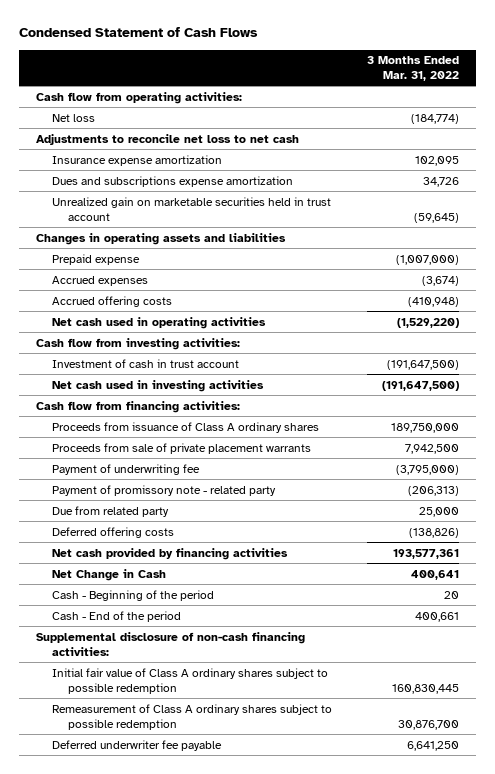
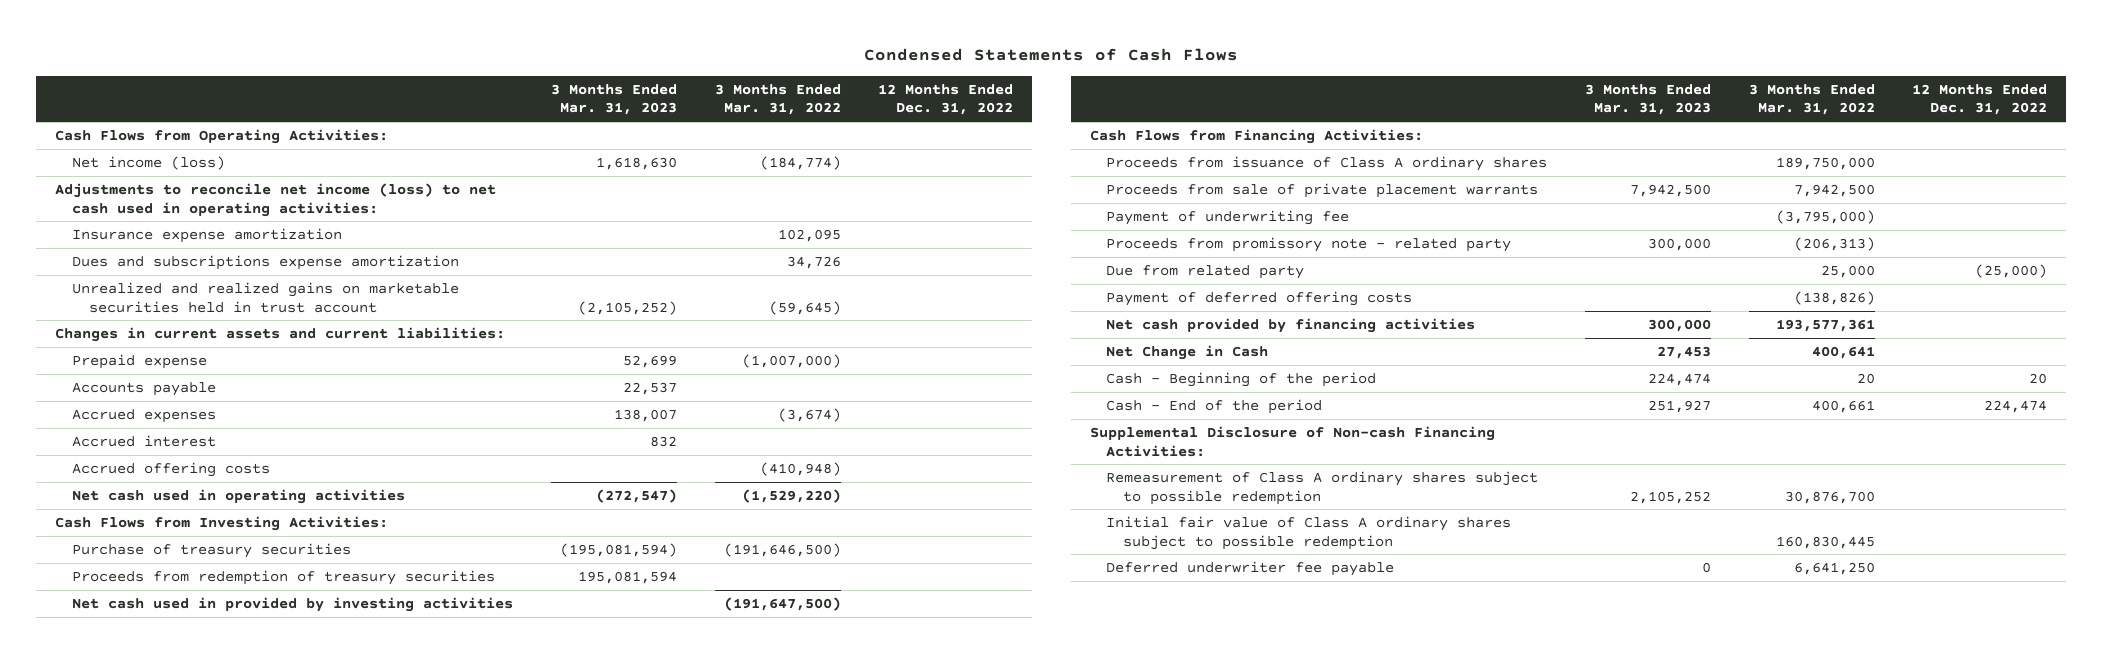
- Condensed Statement of Cash Flows
+ Condensed Statements of Cash Flows
- | 3 Months Ended Mar. 31, 2022
+ | 3 Months Ended Mar. 31, 2023 | 3 Months Ended Mar. 31, 2022 | 12 Months Ended Dec. 31, 2022
- Cash flow from operating activities:
- Net loss | (184,774)
- Adjustments to reconcile net loss to net cash
+ Cash Flows from Operating Activities:
+ Net income (loss) | 1,618,630 | (184,774) |
+ Adjustments to reconcile net income (loss) to net cash used in operating activities:
- Unrealized gain on marketable securities held in trust account | (59,645)
- Changes in operating assets and liabilities
+ Unrealized and realized gains on marketable securities held in trust account | (2,105,252) | (59,645) |
+ Changes in current assets and current liabilities:
+ Accounts payable | 22,537 | |
+ Accrued interest | 832 | |
- Cash flow from investing activities:
- Investment of cash in trust account | (191,647,500)
- Net cash used in investing activities | (191,647,500)
- Cash flow from financing activities:
+ Cash Flows from Investing Activities:
+ Purchase of treasury securities | (195,081,594) | (191,646,500) |
+ Proceeds from redemption of treasury securities | 195,081,594 | |
+ Net cash used in provided by investing activities | | (191,647,500) |
+ Cash Flows from Financing Activities:
- Payment of promissory note - related party | (206,313)
+ Proceeds from promissory note - related party | 300,000 | (206,313) |
- Deferred offering costs | (138,826)
+ Payment of deferred offering costs | | (138,826) |
- Supplemental disclosure of non-cash financing activities:
+ Supplemental Disclosure of Non-cash Financing Activities:
moved down: Initial fair value of Class A ordinary shares subject to possible redemption | | 160,830,445 |

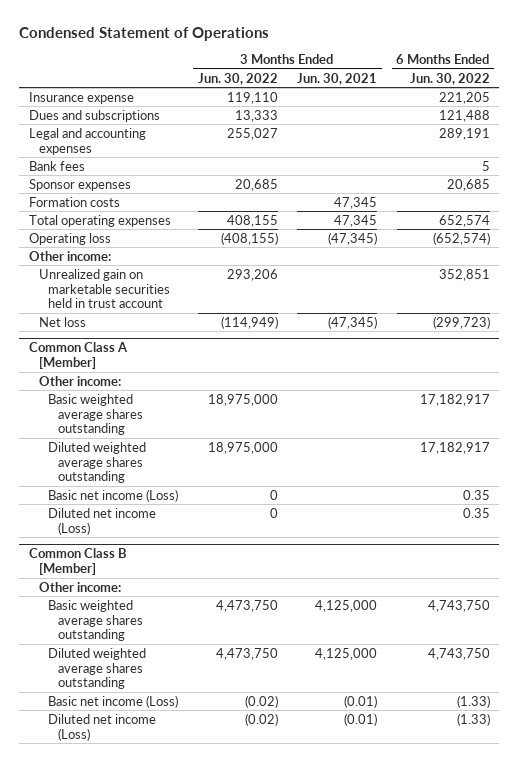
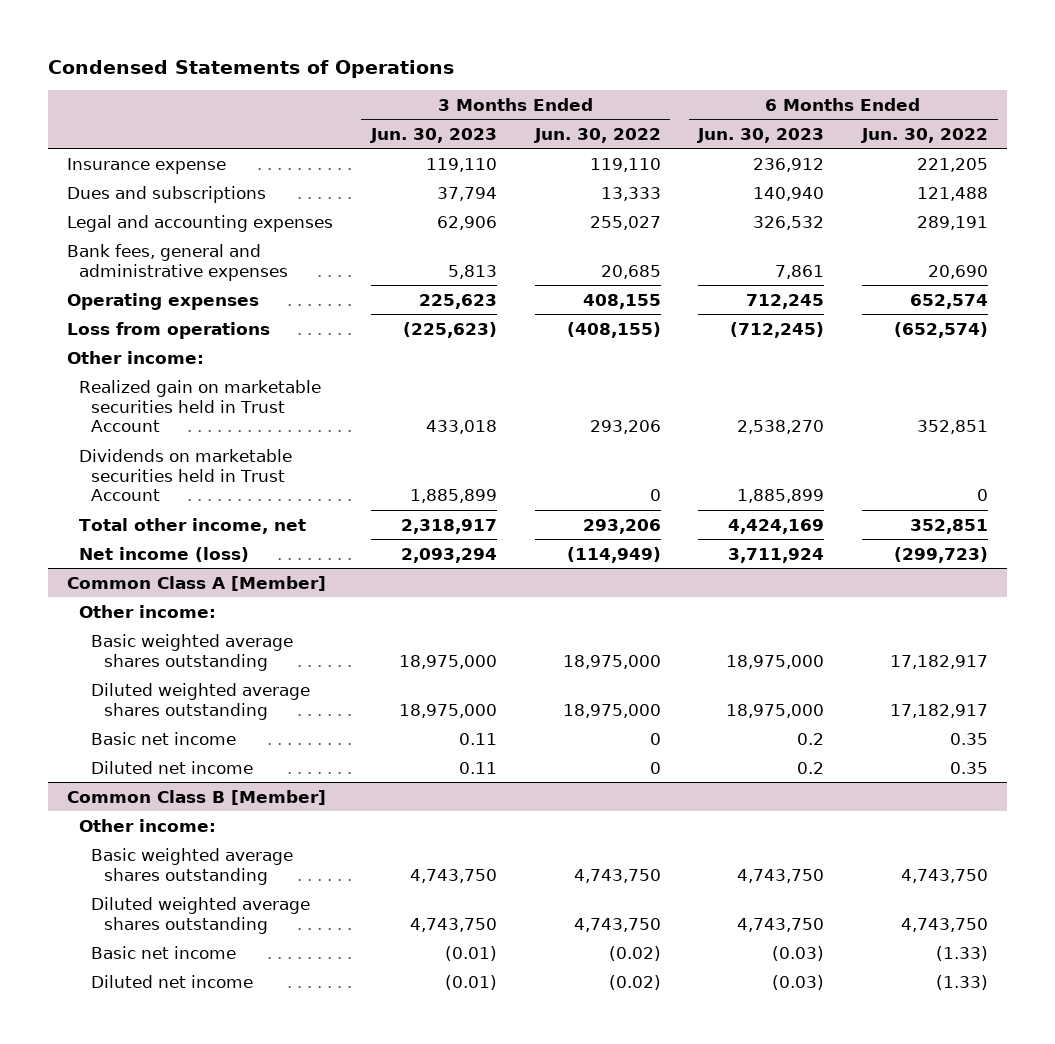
- Condensed Statement of Operations
+ Condensed Statements of Operations
- | 3 Months Ended Jun. 30, 2022 | 3 Months Ended Jun. 30, 2021 | 6 Months Ended Jun. 30, 2022
+ | 3 Months Ended Jun. 30, 2023 | 3 Months Ended Jun. 30, 2022 | 6 Months Ended Jun. 30, 2023 | 6 Months Ended Jun. 30, 2022
- Bank fees | | | 5
- Sponsor expenses | 20,685 | | 20,685
- Formation costs | | 47,345 |
- Total operating expenses | 408,155 | 47,345 | 652,574
- Operating loss | (408,155) | (47,345) | (652,574)
+ Bank fees, general and administrative expenses | 5,813 | 20,685 | 7,861 | 20,690
+ Operating expenses | 225,623 | 408,155 | 712,245 | 652,574
+ Loss from operations | (225,623) | (408,155) | (712,245) | (652,574)
- Unrealized gain on marketable securities held in trust account | 293,206 | | 352,851
- Net loss | (114,949) | (47,345) | (299,723)
+ Realized gain on marketable securities held in Trust Account | 433,018 | 293,206 | 2,538,270 | 352,851
+ Dividends on marketable securities held in Trust Account | 1,885,899 | 0 | 1,885,899 | 0
+ Total other income, net | 2,318,917 | 293,206 | 4,424,169 | 352,851
+ Net income (loss) | 2,093,294 | (114,949) | 3,711,924 | (299,723)
@ Common Class A [Member]
- Basic net income (Loss) | 0 | | 0.35
- Diluted net income (Loss) | 0 | | 0.35
+ Basic net income | 0.11 | 0 | 0.2 | 0.35
+ Diluted net income | 0.11 | 0 | 0.2 | 0.35
@ Common Class B [Member]
- Basic weighted average shares outstanding | 4,473,750 | 4,125,000 | 4,743,750
- Diluted weighted average shares outstanding | 4,473,750 | 4,125,000 | 4,743,750
- Basic net income (Loss) | (0.02) | (0.01) | (1.33)
- Diluted net income (Loss) | (0.02) | (0.01) | (1.33)
+ Basic weighted average shares outstanding | 4,743,750 | 4,743,750 | 4,743,750 | 4,743,750
+ Diluted weighted average shares outstanding | 4,743,750 | 4,743,750 | 4,743,750 | 4,743,750
+ Basic net income | (0.01) | (0.02) | (0.03) | (1.33)
+ Diluted net income | (0.01) | (0.02) | (0.03) | (1.33)

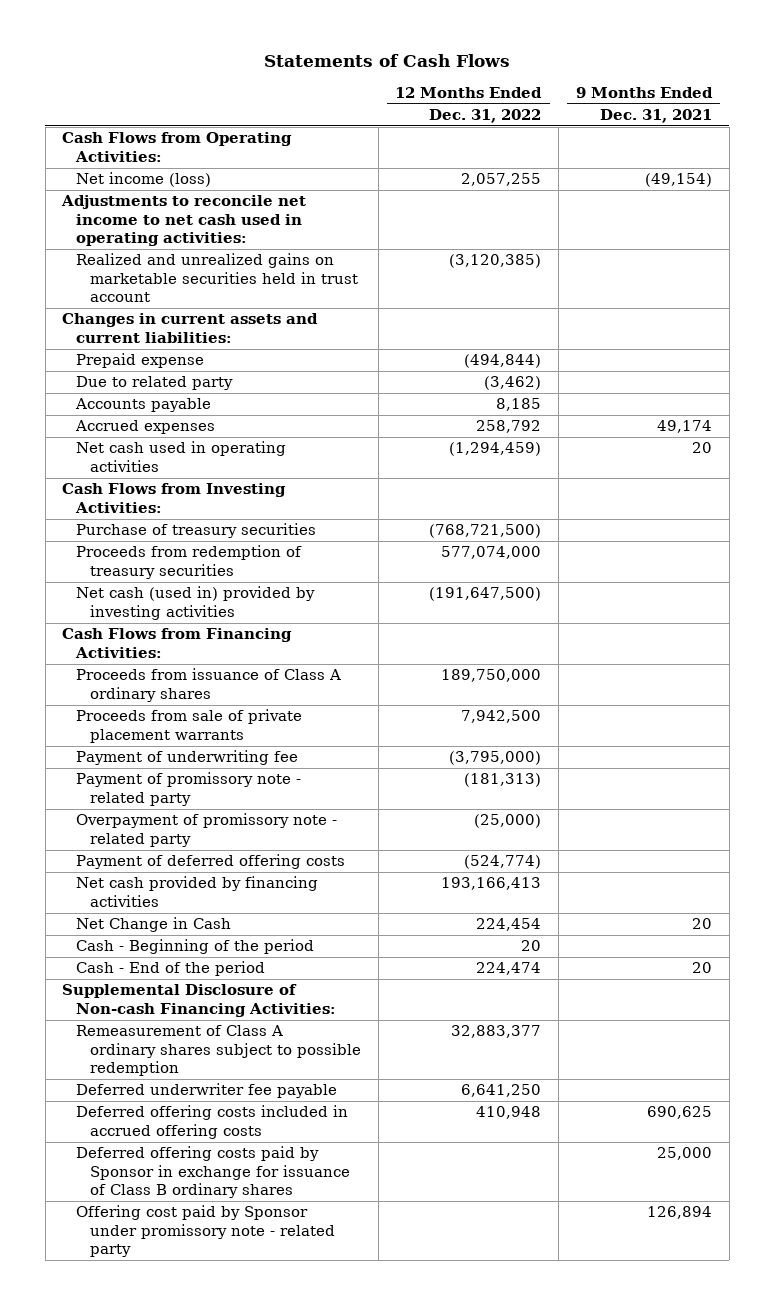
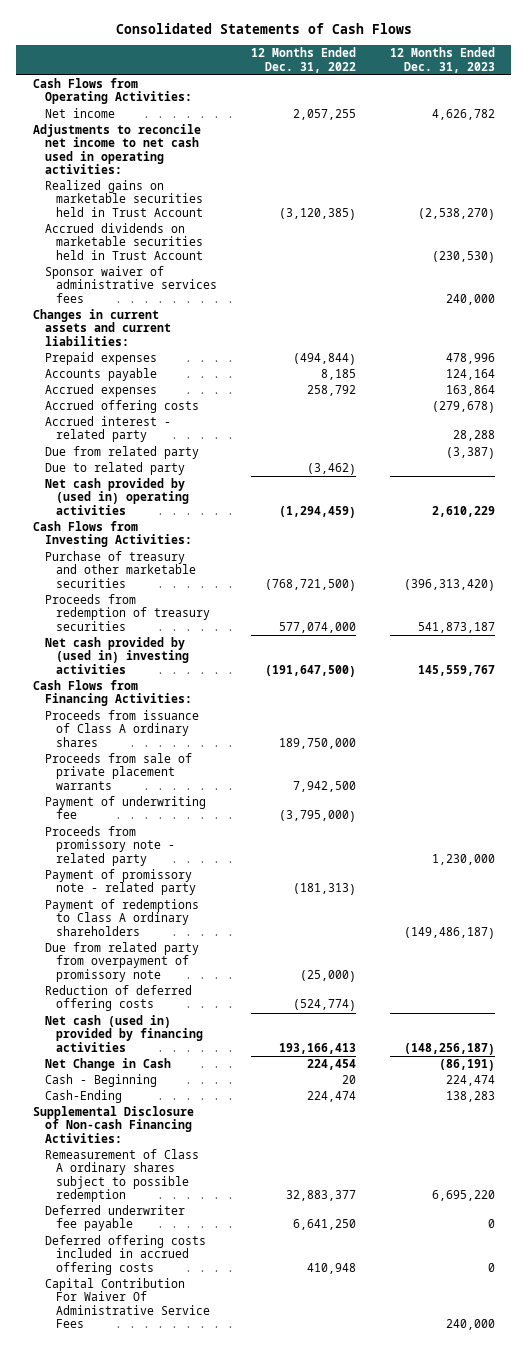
- Statements of Cash Flows
+ Consolidated Statements of Cash Flows
- | 12 Months Ended Dec. 31, 2022 | 9 Months Ended Dec. 31, 2021
+ | 12 Months Ended Dec. 31, 2022 | 12 Months Ended Dec. 31, 2023
- Net income (loss) | 2,057,255 | (49,154)
+ Net income | 2,057,255 | 4,626,782
- Realized and unrealized gains on marketable securities held in trust account | (3,120,385) |
+ Realized gains on marketable securities held in Trust Account | (3,120,385) | (2,538,270)
+ Accrued dividends on marketable securities held in Trust Account | | (230,530)
+ Sponsor waiver of administrative services fees | | 240,000
- Prepaid expense | (494,844) |
+ Prepaid expenses | (494,844) | 478,996
- Net cash used in operating activities | (1,294,459) | 20
+ Accrued offering costs | | (279,678)
+ Accrued interest - related party | | 28,288
+ Due from related party | | (3,387)
moved down: Due to related party | (3,462) |
+ Net cash provided by (used in) operating activities | (1,294,459) | 2,610,229
- Purchase of treasury securities | (768,721,500) |
+ Purchase of treasury and other marketable securities | (768,721,500) | (396,313,420)
- Net cash (used in) provided by investing activities | (191,647,500) |
+ Net cash provided by (used in) investing activities | (191,647,500) | 145,559,767
+ Proceeds from promissory note - related party | | 1,230,000
- Overpayment of promissory note - related party | (25,000) |
- Payment of deferred offering costs | (524,774) |
- Net cash provided by financing activities | 193,166,413 |
+ Payment of redemptions to Class A ordinary shareholders | | (149,486,187)
+ Due from related party from overpayment of promissory note | (25,000) |
+ Reduction of deferred offering costs | (524,774) |
+ Net cash (used in) provided by financing activities | 193,166,413 | (148,256,187)
- Cash - Beginning of the period | 20 |
- Cash - End of the period | 224,474 | 20
+ Cash - Beginning | 20 | 224,474
+ Cash-Ending | 224,474 | 138,283
- Deferred offering costs paid by Sponsor in exchange for issuance of Class B ordinary shares | | 25,000
- Offering cost paid by Sponsor under promissory note - related party | | 126,894
+ Capital Contribution For Waiver Of Administrative Service Fees | | 240,000

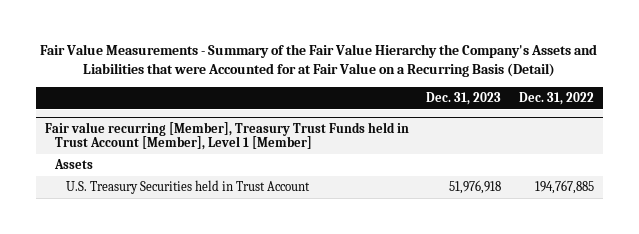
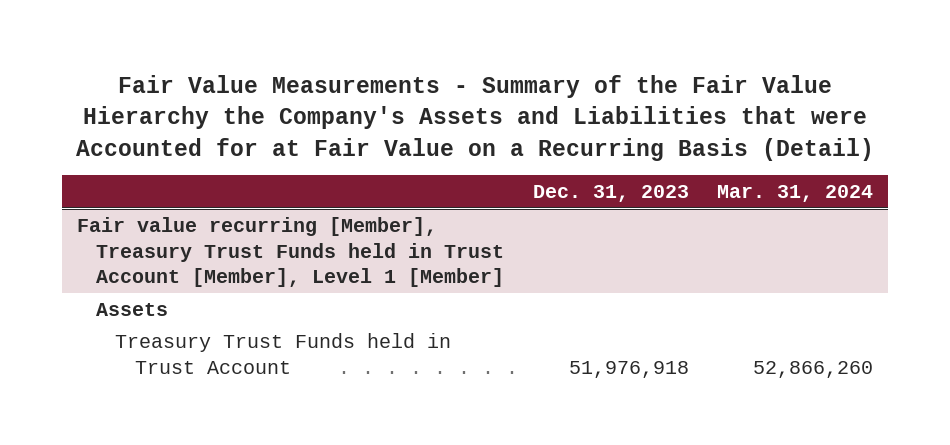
- | Dec. 31, 2023 | Dec. 31, 2022
+ | Dec. 31, 2023 | Mar. 31, 2024
@ Fair value recurring [Member], Treasury Trust Funds held in Trust Account [Member], Level 1 [Member]
- U.S. Treasury Securities held in Trust Account | 51,976,918 | 194,767,885
+ Treasury Trust Funds held in Trust Account | 51,976,918 | 52,866,260

